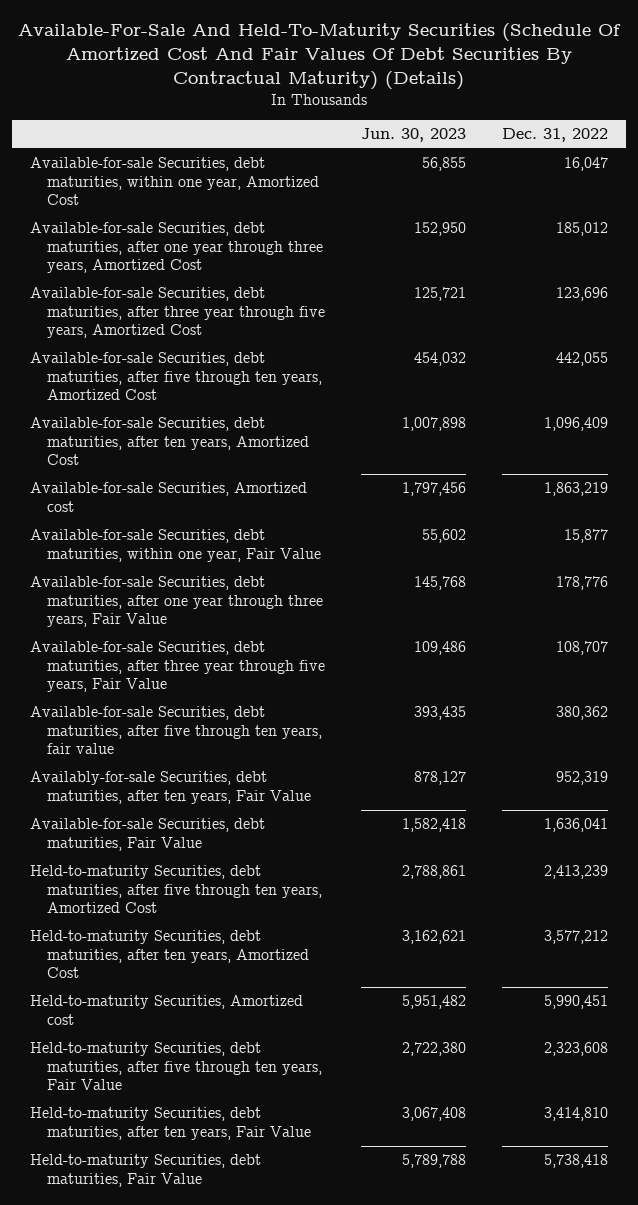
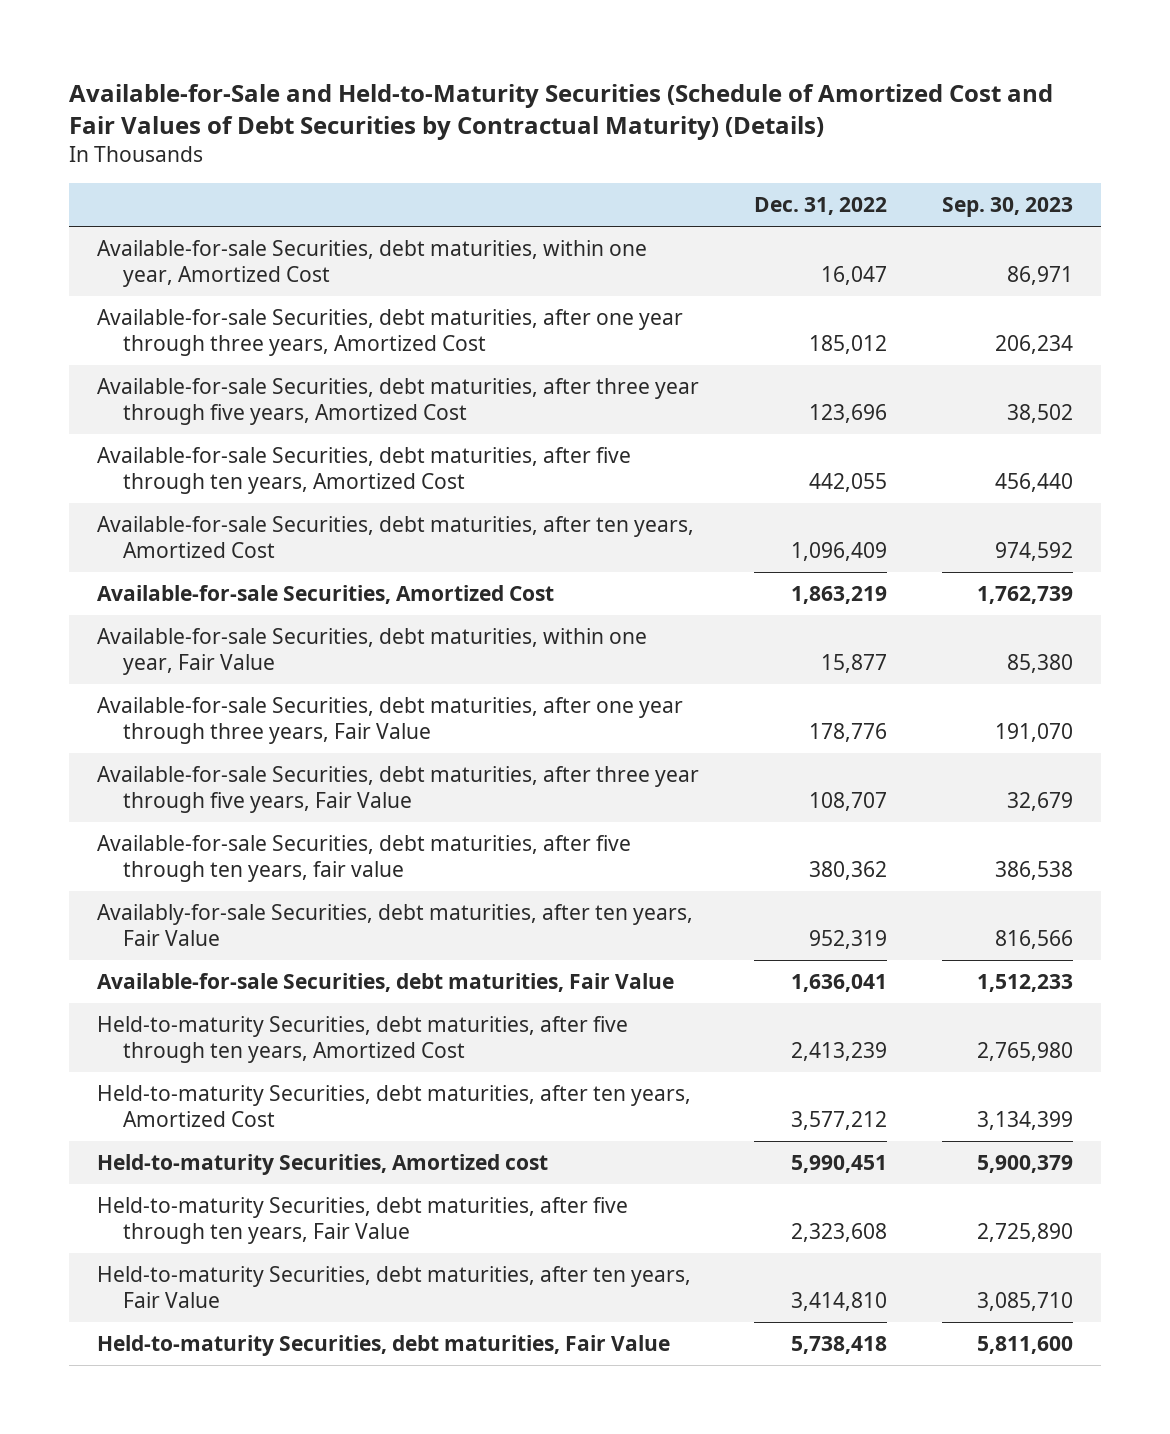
- Available-For-Sale And Held-To-Maturity Securities (Schedule Of Amortized Cost And Fair Values Of Debt Securities By Contractual Maturity) (Details)
+ Available-for-Sale and Held-to-Maturity Securities (Schedule of Amortized Cost and Fair Values of Debt Securities by Contractual Maturity) (Details)
- | Jun. 30, 2023 | Dec. 31, 2022
+ | Dec. 31, 2022 | Sep. 30, 2023
- Available-for-sale Securities, Amortized cost | 1,797,456 | 1,863,219
+ Available-for-sale Securities, Amortized Cost | 1,863,219 | 1,762,739

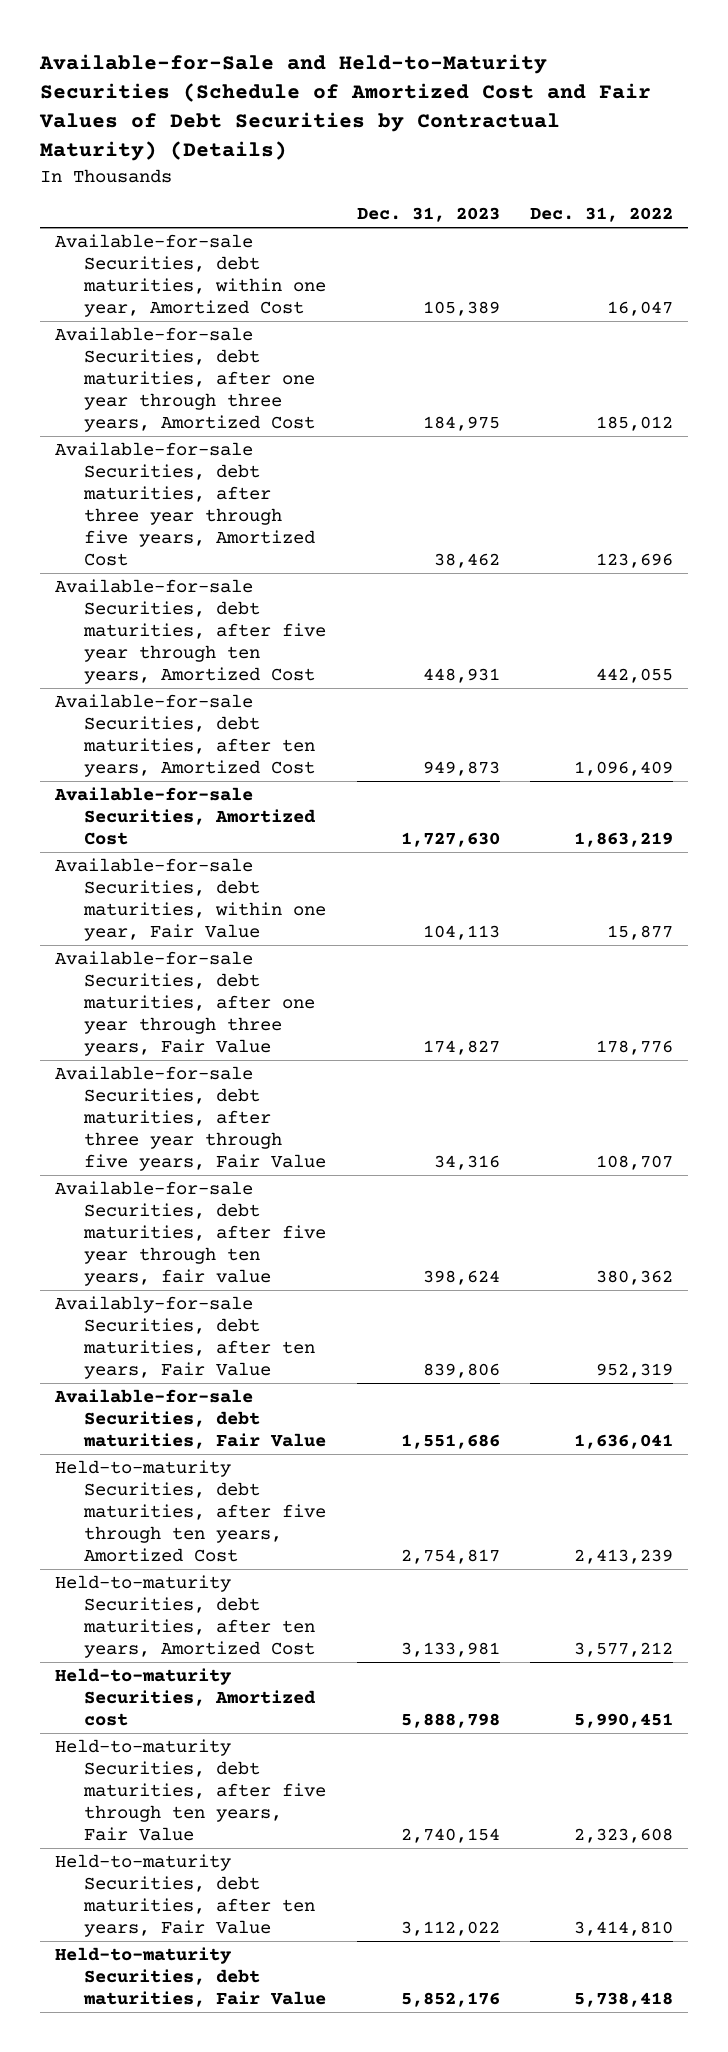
- | Dec. 31, 2022 | Sep. 30, 2023
+ | Dec. 31, 2023 | Dec. 31, 2022
- Available-for-sale Securities, debt maturities, after five through ten years, Amortized Cost | 442,055 | 456,440
+ Available-for-sale Securities, debt maturities, after five year through ten years, Amortized Cost | 448,931 | 442,055
- Available-for-sale Securities, debt maturities, after five through ten years, fair value | 380,362 | 386,538
+ Available-for-sale Securities, debt maturities, after five year through ten years, fair value | 398,624 | 380,362

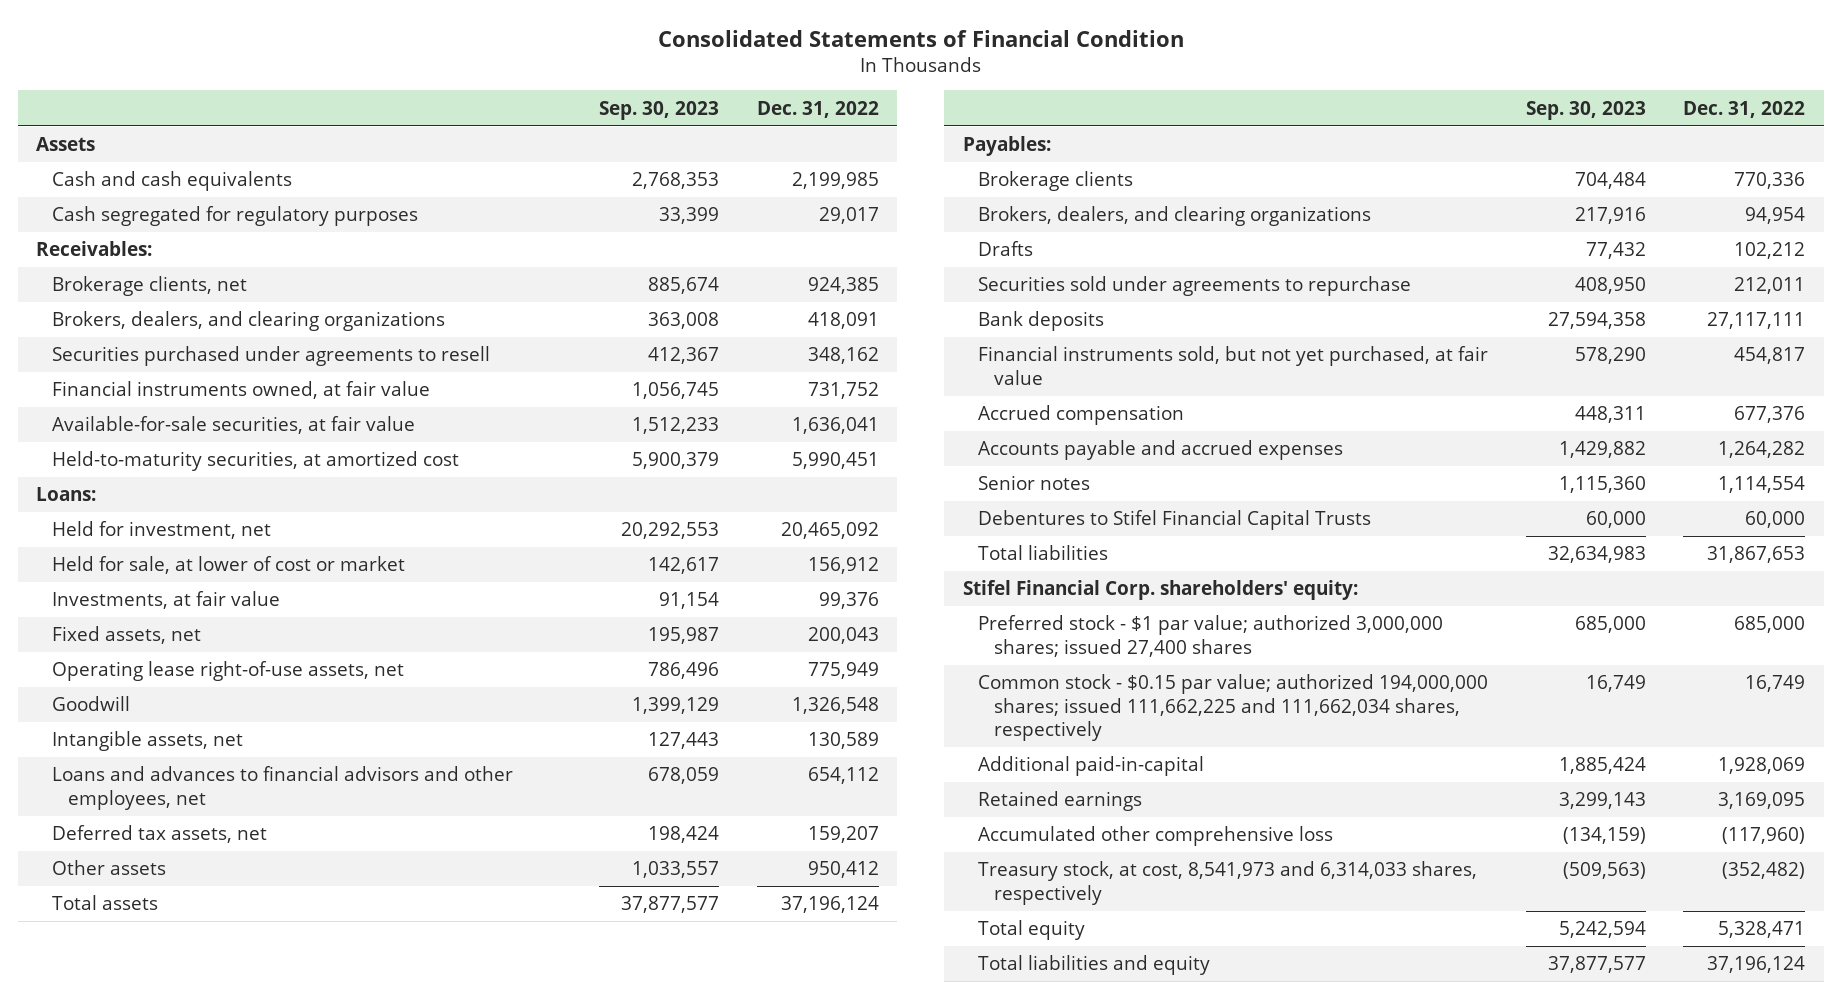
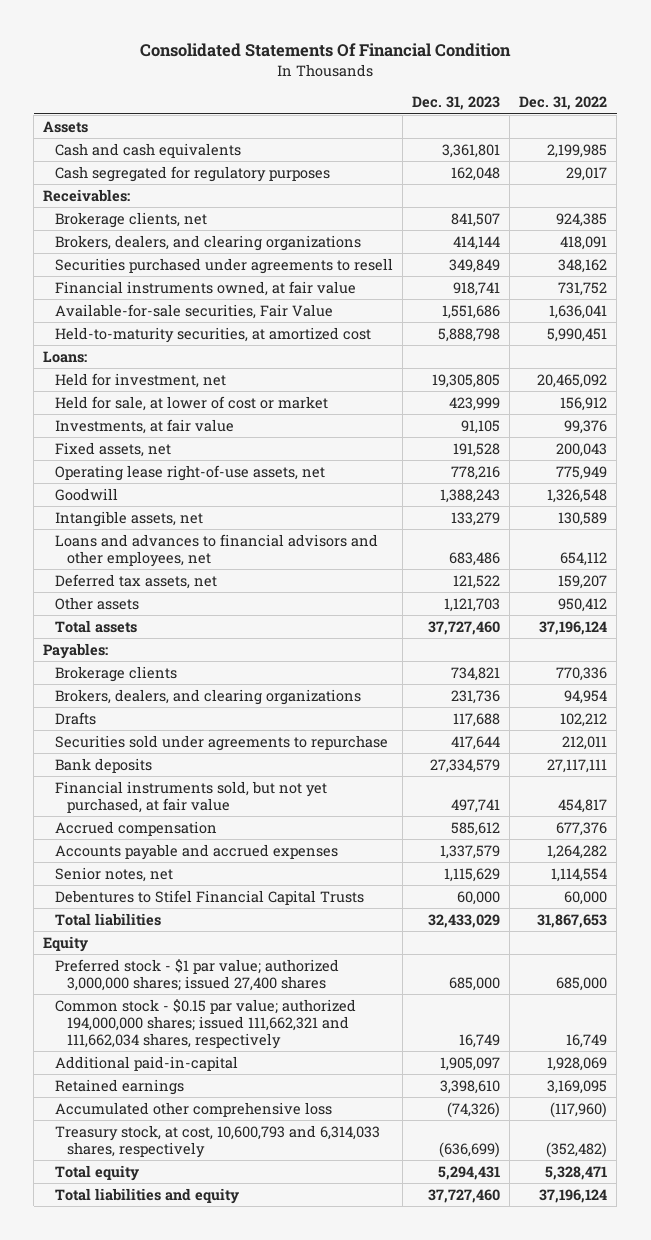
- Consolidated Statements of Financial Condition
+ Consolidated Statements Of Financial Condition
- | Sep. 30, 2023 | Dec. 31, 2022
+ | Dec. 31, 2023 | Dec. 31, 2022
- Available-for-sale securities, at fair value | 1,512,233 | 1,636,041
+ Available-for-sale securities, Fair Value | 1,551,686 | 1,636,041
- Senior notes | 1,115,360 | 1,114,554
+ Senior notes, net | 1,115,629 | 1,114,554
- Stifel Financial Corp. shareholders' equity:
+ Equity
- Common stock - $0.15 par value; authorized 194,000,000 shares; issued 111,662,225 and 111,662,034 shares, respectively | 16,749 | 16,749
+ Common stock - $0.15 par value; authorized 194,000,000 shares; issued 111,662,321 and 111,662,034 shares, respectively | 16,749 | 16,749
- Treasury stock, at cost, 8,541,973 and 6,314,033 shares, respectively | (509,563) | (352,482)
+ Treasury stock, at cost, 10,600,793 and 6,314,033 shares, respectively | (636,699) | (352,482)

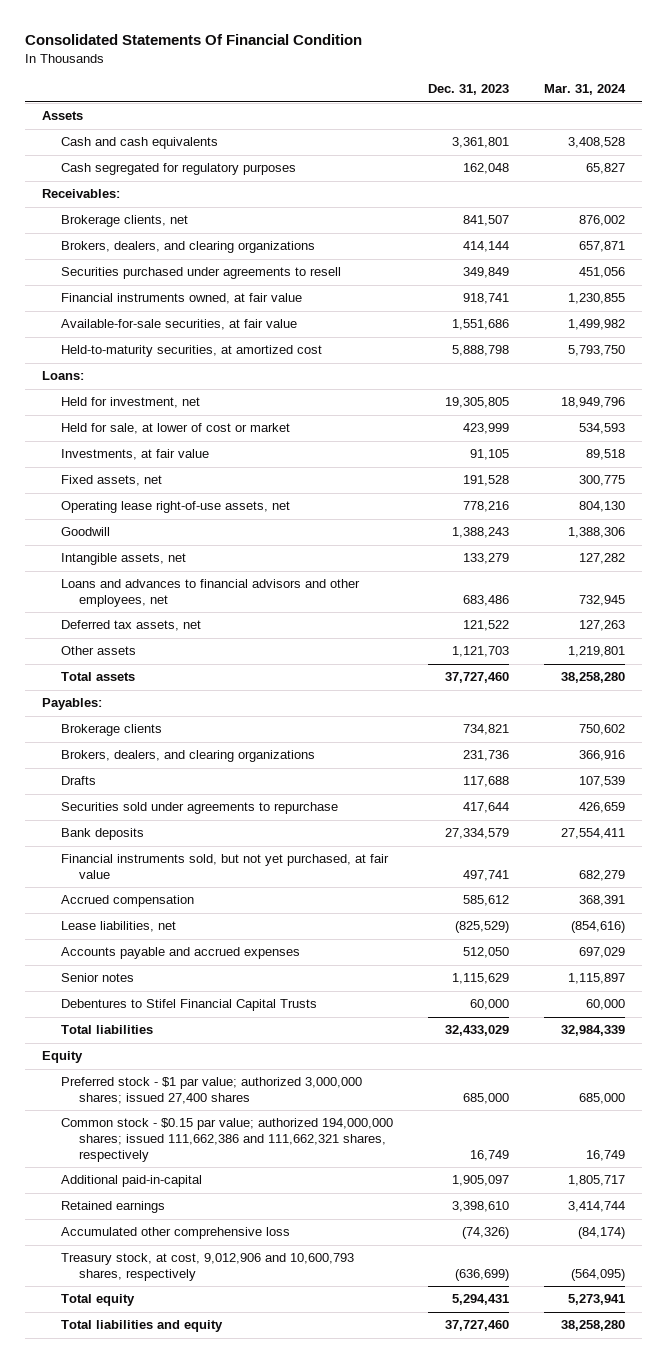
- | Dec. 31, 2023 | Dec. 31, 2022
+ | Dec. 31, 2023 | Mar. 31, 2024
- Available-for-sale securities, Fair Value | 1,551,686 | 1,636,041
+ Available-for-sale securities, at fair value | 1,551,686 | 1,499,982
- Accounts payable and accrued expenses | 1,337,579 | 1,264,282
- Senior notes, net | 1,115,629 | 1,114,554
+ Lease liabilities, net | (825,529) | (854,616)
+ Accounts payable and accrued expenses | 512,050 | 697,029
+ Senior notes | 1,115,629 | 1,115,897
- Common stock - $0.15 par value; authorized 194,000,000 shares; issued 111,662,321 and 111,662,034 shares, respectively | 16,749 | 16,749
+ Common stock - $0.15 par value; authorized 194,000,000 shares; issued 111,662,386 and 111,662,321 shares, respectively | 16,749 | 16,749
- Treasury stock, at cost, 10,600,793 and 6,314,033 shares, respectively | (636,699) | (352,482)
+ Treasury stock, at cost, 9,012,906 and 10,600,793 shares, respectively | (636,699) | (564,095)

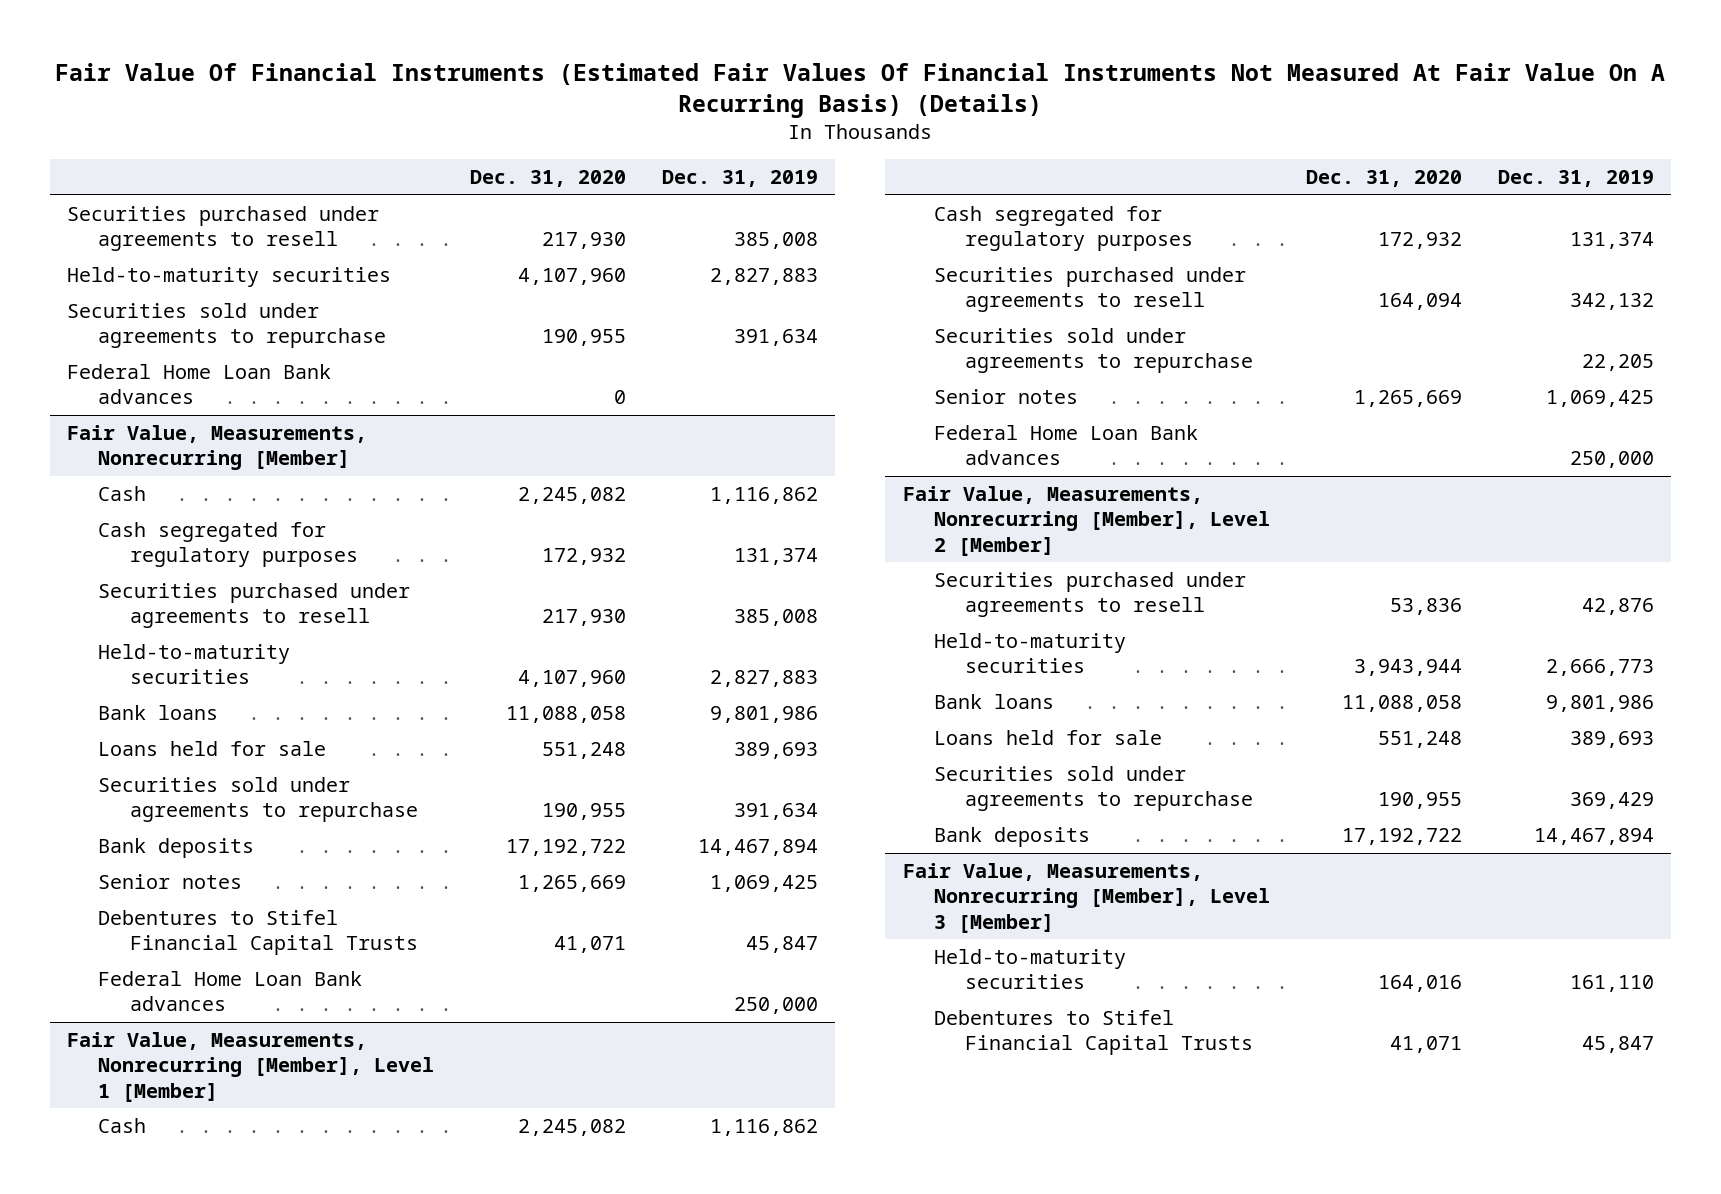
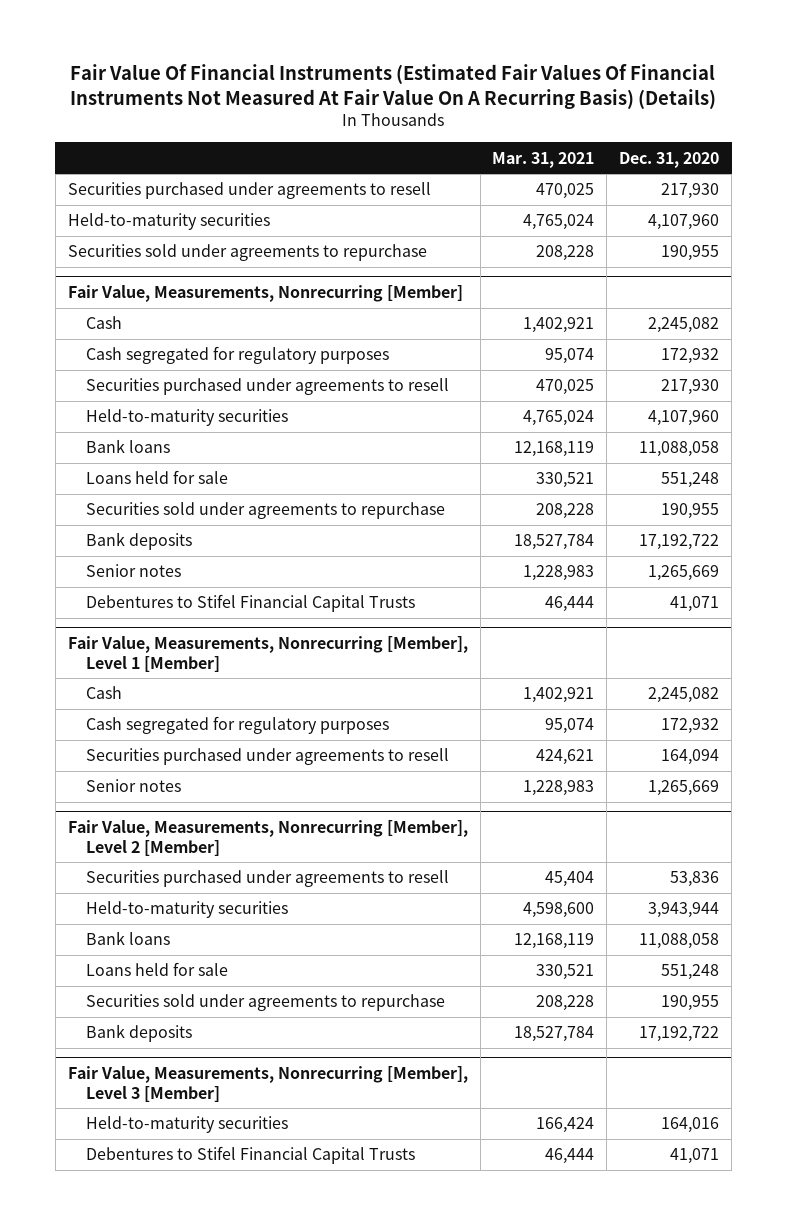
- | Dec. 31, 2020 | Dec. 31, 2019
+ | Mar. 31, 2021 | Dec. 31, 2020
- Federal Home Loan Bank advances | 0 |
@ Fair Value, Measurements, Nonrecurring [Member]
- Federal Home Loan Bank advances | | 250,000
@ Fair Value, Measurements, Nonrecurring [Member], Level 1 [Member]
- Securities sold under agreements to repurchase | | 22,205
- Federal Home Loan Bank advances | | 250,000

